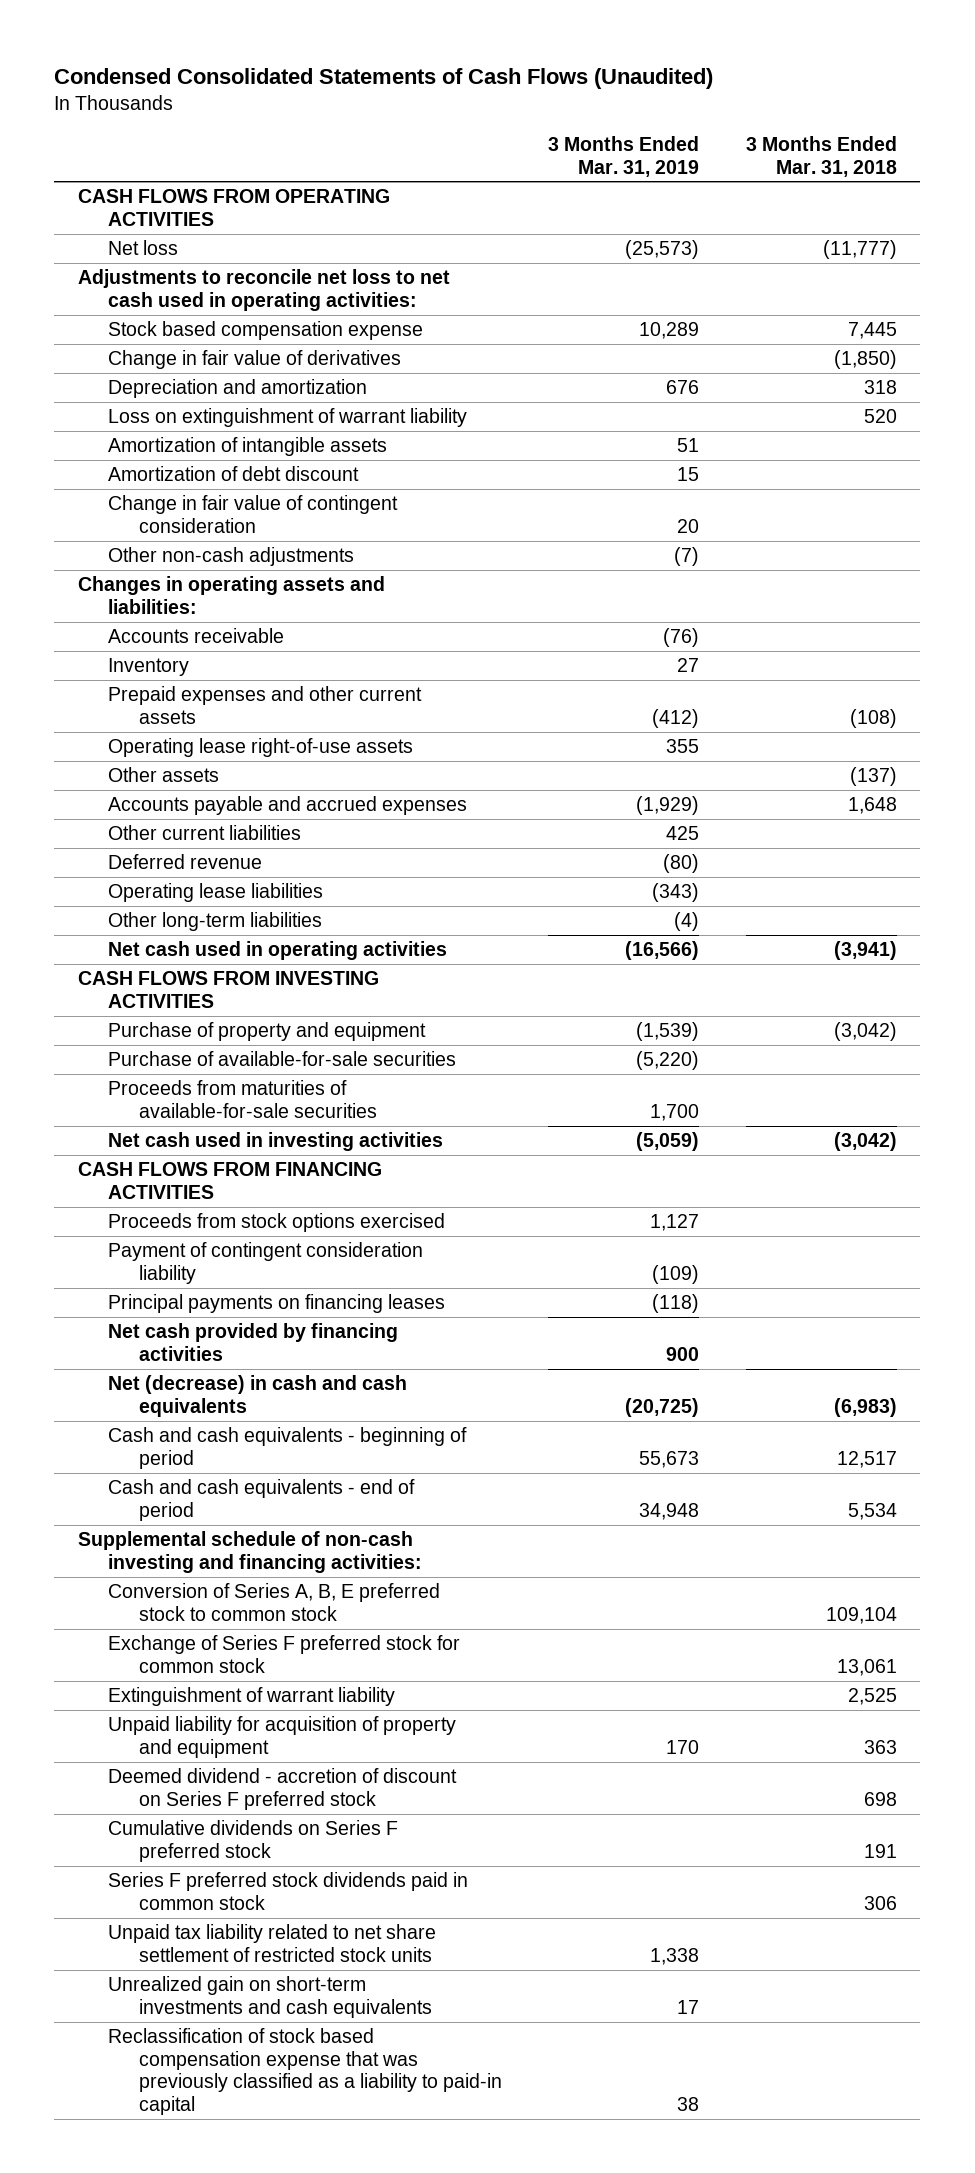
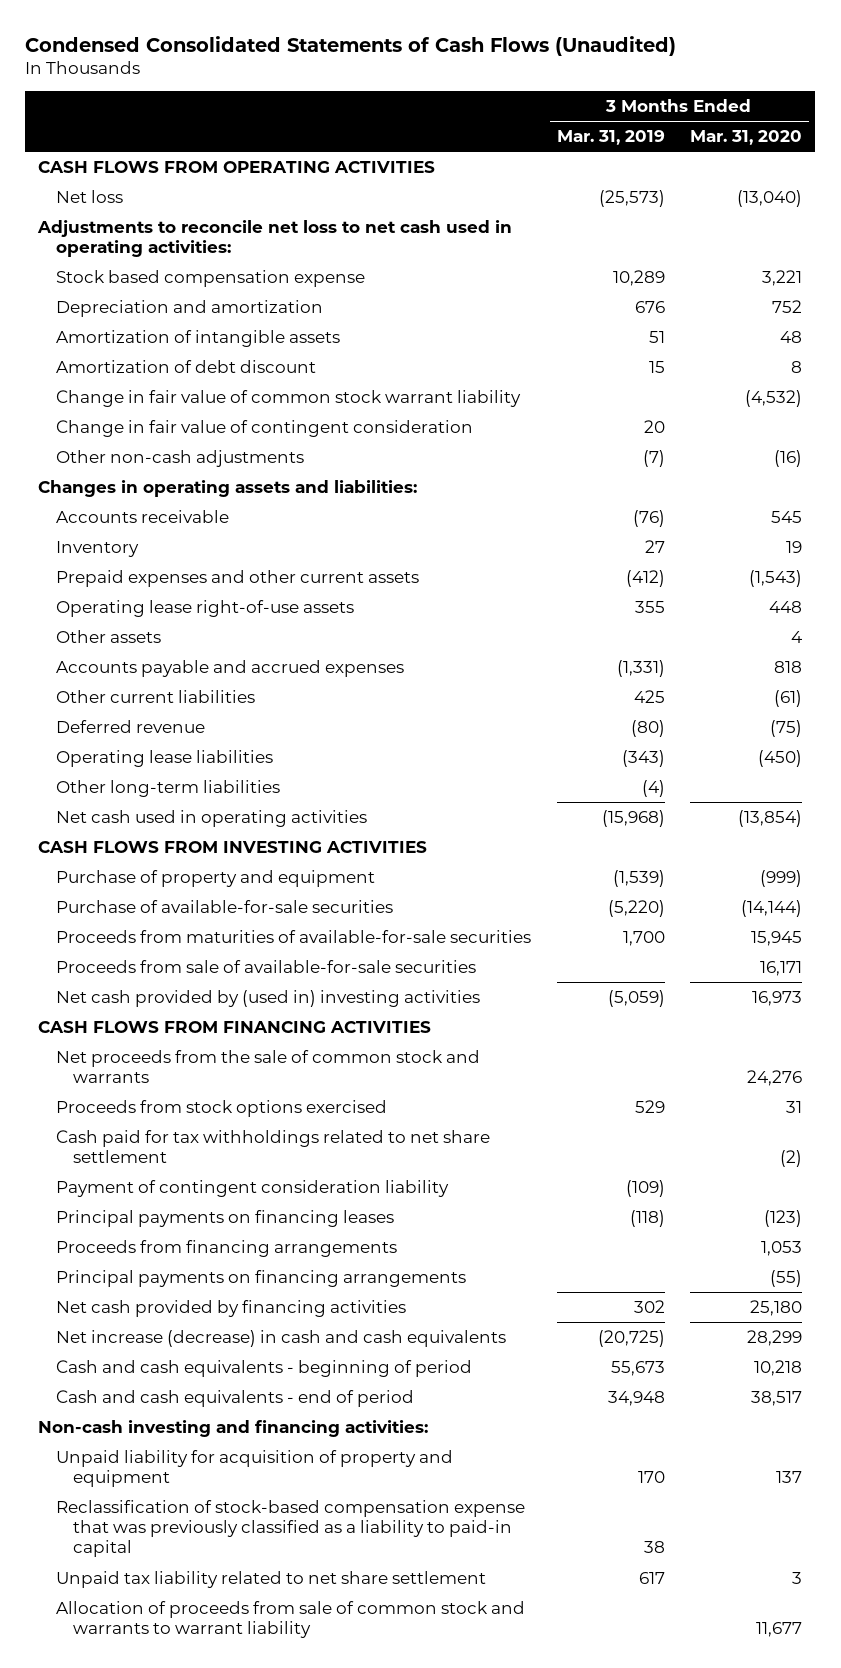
- | 3 Months Ended Mar. 31, 2019 | 3 Months Ended Mar. 31, 2018
+ | 3 Months Ended Mar. 31, 2019 | 3 Months Ended Mar. 31, 2020
- Change in fair value of derivatives | | (1,850)
- Loss on extinguishment of warrant liability | | 520
+ Change in fair value of common stock warrant liability | | (4,532)
- Accounts payable and accrued expenses | (1,929) | 1,648
+ Accounts payable and accrued expenses | (1,331) | 818
- Net cash used in operating activities | (16,566) | (3,941)
+ Net cash used in operating activities | (15,968) | (13,854)
- Net cash used in investing activities | (5,059) | (3,042)
+ Proceeds from sale of available-for-sale securities | | 16,171
+ Net cash provided by (used in) investing activities | (5,059) | 16,973
- Proceeds from stock options exercised | 1,127 |
+ Net proceeds from the sale of common stock and warrants | | 24,276
+ Proceeds from stock options exercised | 529 | 31
+ Cash paid for tax withholdings related to net share settlement | | (2)
- Net cash provided by financing activities | 900 |
- Net (decrease) in cash and cash equivalents | (20,725) | (6,983)
+ Proceeds from financing arrangements | | 1,053
+ Principal payments on financing arrangements | | (55)
+ Net cash provided by financing activities | 302 | 25,180
+ Net increase (decrease) in cash and cash equivalents | (20,725) | 28,299
- Supplemental schedule of non-cash investing and financing activities:
- Conversion of Series A, B, E preferred stock to common stock | | 109,104
- Exchange of Series F preferred stock for common stock | | 13,061
- Extinguishment of warrant liability | | 2,525
+ Non-cash investing and financing activities:
- Deemed dividend - accretion of discount on Series F preferred stock | | 698
- Cumulative dividends on Series F preferred stock | | 191
- Series F preferred stock dividends paid in common stock | | 306
- Unpaid tax liability related to net share settlement of restricted stock units | 1,338 |
- Unrealized gain on short-term investments and cash equivalents | 17 |
- Reclassification of stock based compensation expense that was previously classified as a liability to paid-in capital | 38 |
+ Reclassification of stock-based compensation expense that was previously classified as a liability to paid-in capital | 38 |
+ Unpaid tax liability related to net share settlement | 617 | 3
+ Allocation of proceeds from sale of common stock and warrants to warrant liability | | 11,677

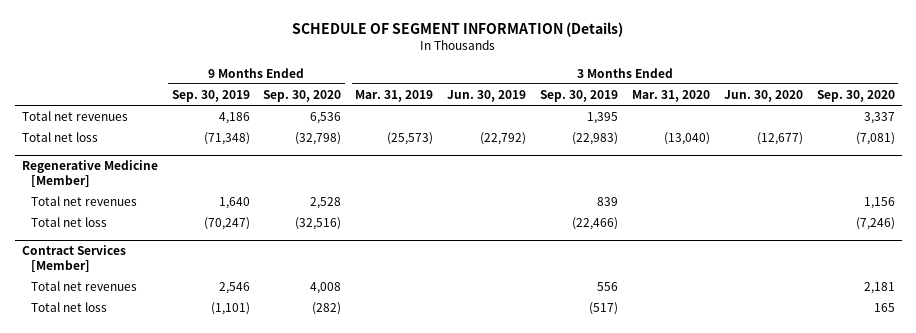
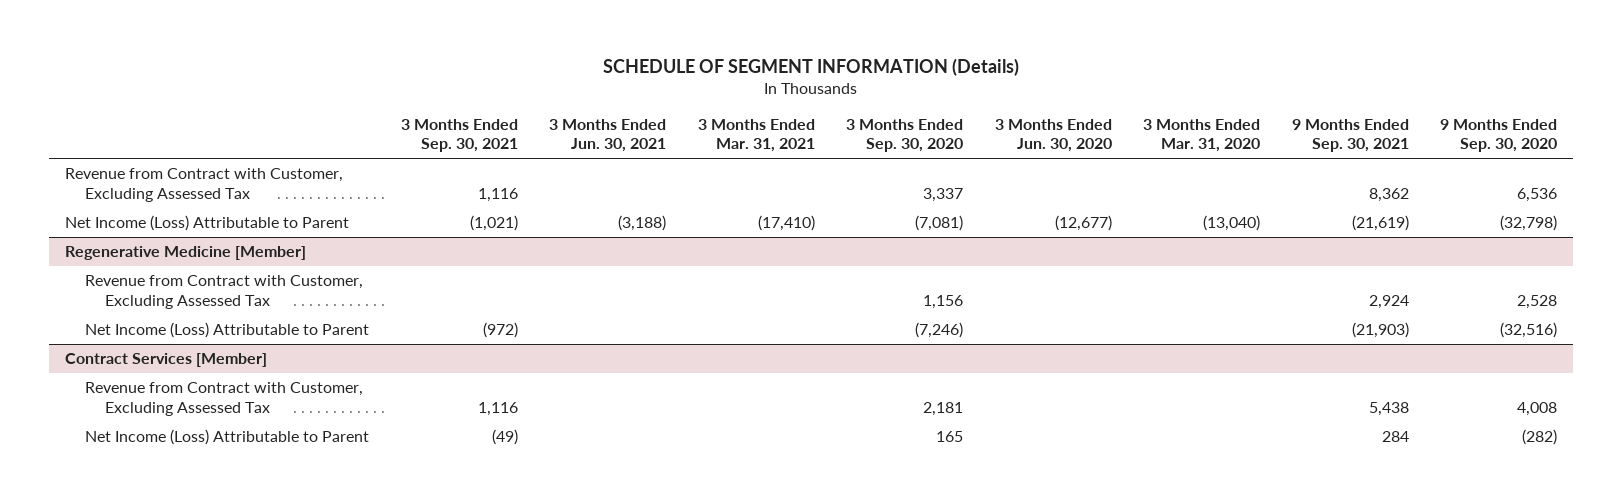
- | 9 Months Ended Sep. 30, 2019 | 9 Months Ended Sep. 30, 2020 | 3 Months Ended Mar. 31, 2019 | 3 Months Ended Jun. 30, 2019 | 3 Months Ended Sep. 30, 2019 | 3 Months Ended Mar. 31, 2020 | 3 Months Ended Jun. 30, 2020 | 3 Months Ended Sep. 30, 2020
+ | 3 Months Ended Sep. 30, 2021 | 3 Months Ended Jun. 30, 2021 | 3 Months Ended Mar. 31, 2021 | 3 Months Ended Sep. 30, 2020 | 3 Months Ended Jun. 30, 2020 | 3 Months Ended Mar. 31, 2020 | 9 Months Ended Sep. 30, 2021 | 9 Months Ended Sep. 30, 2020
- Total net revenues | 4,186 | 6,536 | | | 1,395 | | | 3,337
- Total net loss | (71,348) | (32,798) | (25,573) | (22,792) | (22,983) | (13,040) | (12,677) | (7,081)
+ Revenue from Contract with Customer, Excluding Assessed Tax | 1,116 | | | 3,337 | | | 8,362 | 6,536
+ Net Income (Loss) Attributable to Parent | (1,021) | (3,188) | (17,410) | (7,081) | (12,677) | (13,040) | (21,619) | (32,798)
@ Regenerative Medicine [Member]
- Total net revenues | 1,640 | 2,528 | | | 839 | | | 1,156
- Total net loss | (70,247) | (32,516) | | | (22,466) | | | (7,246)
+ Revenue from Contract with Customer, Excluding Assessed Tax | | | | 1,156 | | | 2,924 | 2,528
+ Net Income (Loss) Attributable to Parent | (972) | | | (7,246) | | | (21,903) | (32,516)
@ Contract Services [Member]
- Total net revenues | 2,546 | 4,008 | | | 556 | | | 2,181
- Total net loss | (1,101) | (282) | | | (517) | | | 165
+ Revenue from Contract with Customer, Excluding Assessed Tax | 1,116 | | | 2,181 | | | 5,438 | 4,008
+ Net Income (Loss) Attributable to Parent | (49) | | | 165 | | | 284 | (282)

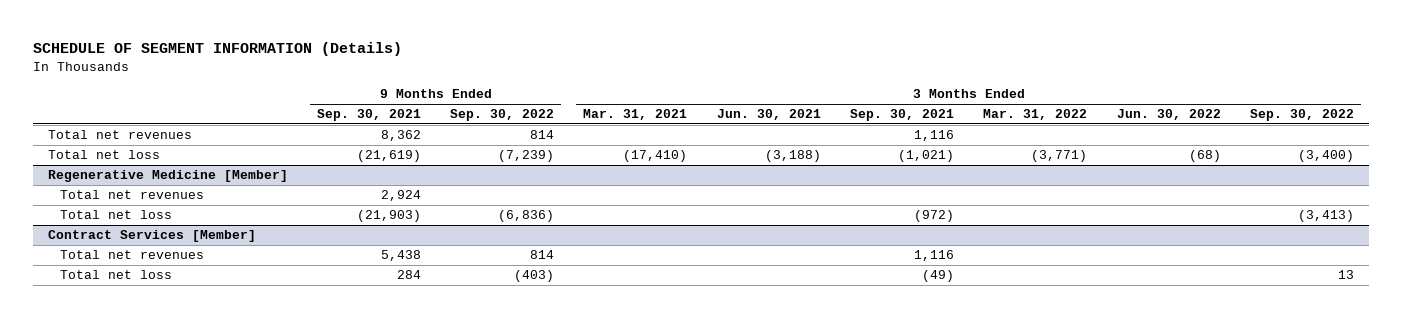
- | 3 Months Ended Sep. 30, 2021 | 3 Months Ended Jun. 30, 2021 | 3 Months Ended Mar. 31, 2021 | 3 Months Ended Sep. 30, 2020 | 3 Months Ended Jun. 30, 2020 | 3 Months Ended Mar. 31, 2020 | 9 Months Ended Sep. 30, 2021 | 9 Months Ended Sep. 30, 2020
+ | 9 Months Ended Sep. 30, 2021 | 9 Months Ended Sep. 30, 2022 | 3 Months Ended Mar. 31, 2021 | 3 Months Ended Jun. 30, 2021 | 3 Months Ended Sep. 30, 2021 | 3 Months Ended Mar. 31, 2022 | 3 Months Ended Jun. 30, 2022 | 3 Months Ended Sep. 30, 2022
- Revenue from Contract with Customer, Excluding Assessed Tax | 1,116 | | | 3,337 | | | 8,362 | 6,536
- Net Income (Loss) Attributable to Parent | (1,021) | (3,188) | (17,410) | (7,081) | (12,677) | (13,040) | (21,619) | (32,798)
+ Total net revenues | 8,362 | 814 | | | 1,116 | | |
+ Total net loss | (21,619) | (7,239) | (17,410) | (3,188) | (1,021) | (3,771) | (68) | (3,400)
@ Regenerative Medicine [Member]
- Revenue from Contract with Customer, Excluding Assessed Tax | | | | 1,156 | | | 2,924 | 2,528
- Net Income (Loss) Attributable to Parent | (972) | | | (7,246) | | | (21,903) | (32,516)
+ Total net revenues | 2,924 | | | | | | |
+ Total net loss | (21,903) | (6,836) | | | (972) | | | (3,413)
@ Contract Services [Member]
- Revenue from Contract with Customer, Excluding Assessed Tax | 1,116 | | | 2,181 | | | 5,438 | 4,008
- Net Income (Loss) Attributable to Parent | (49) | | | 165 | | | 284 | (282)
+ Total net revenues | 5,438 | 814 | | | 1,116 | | |
+ Total net loss | 284 | (403) | | | (49) | | | 13

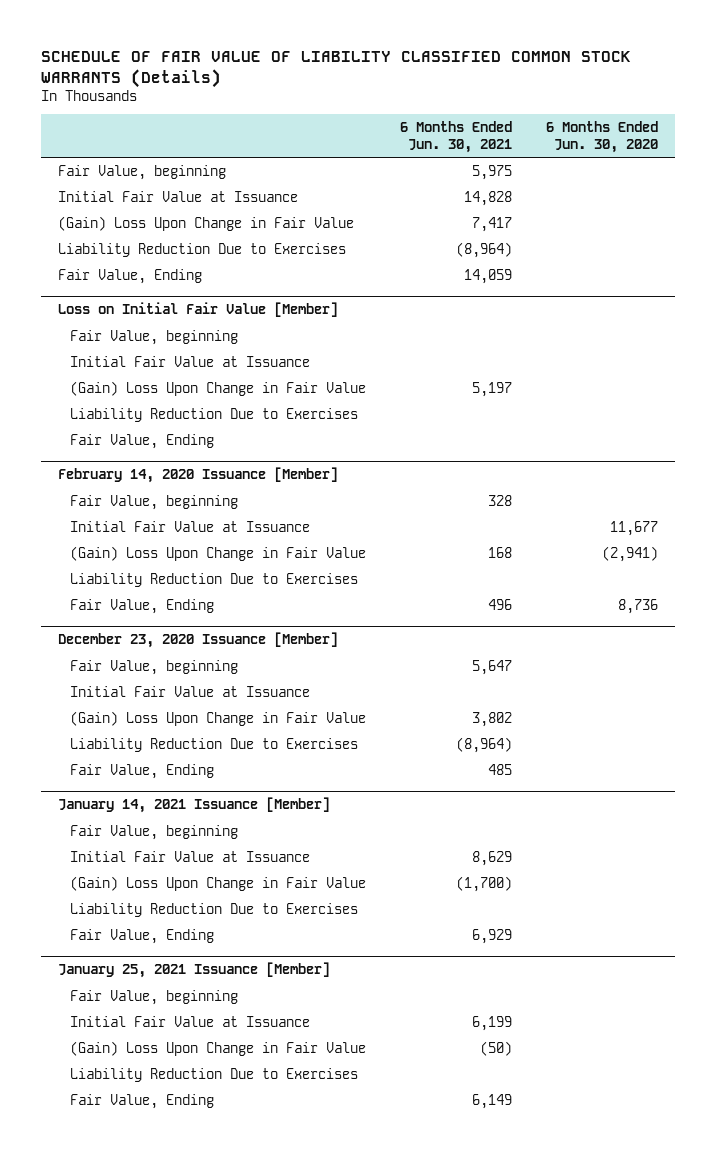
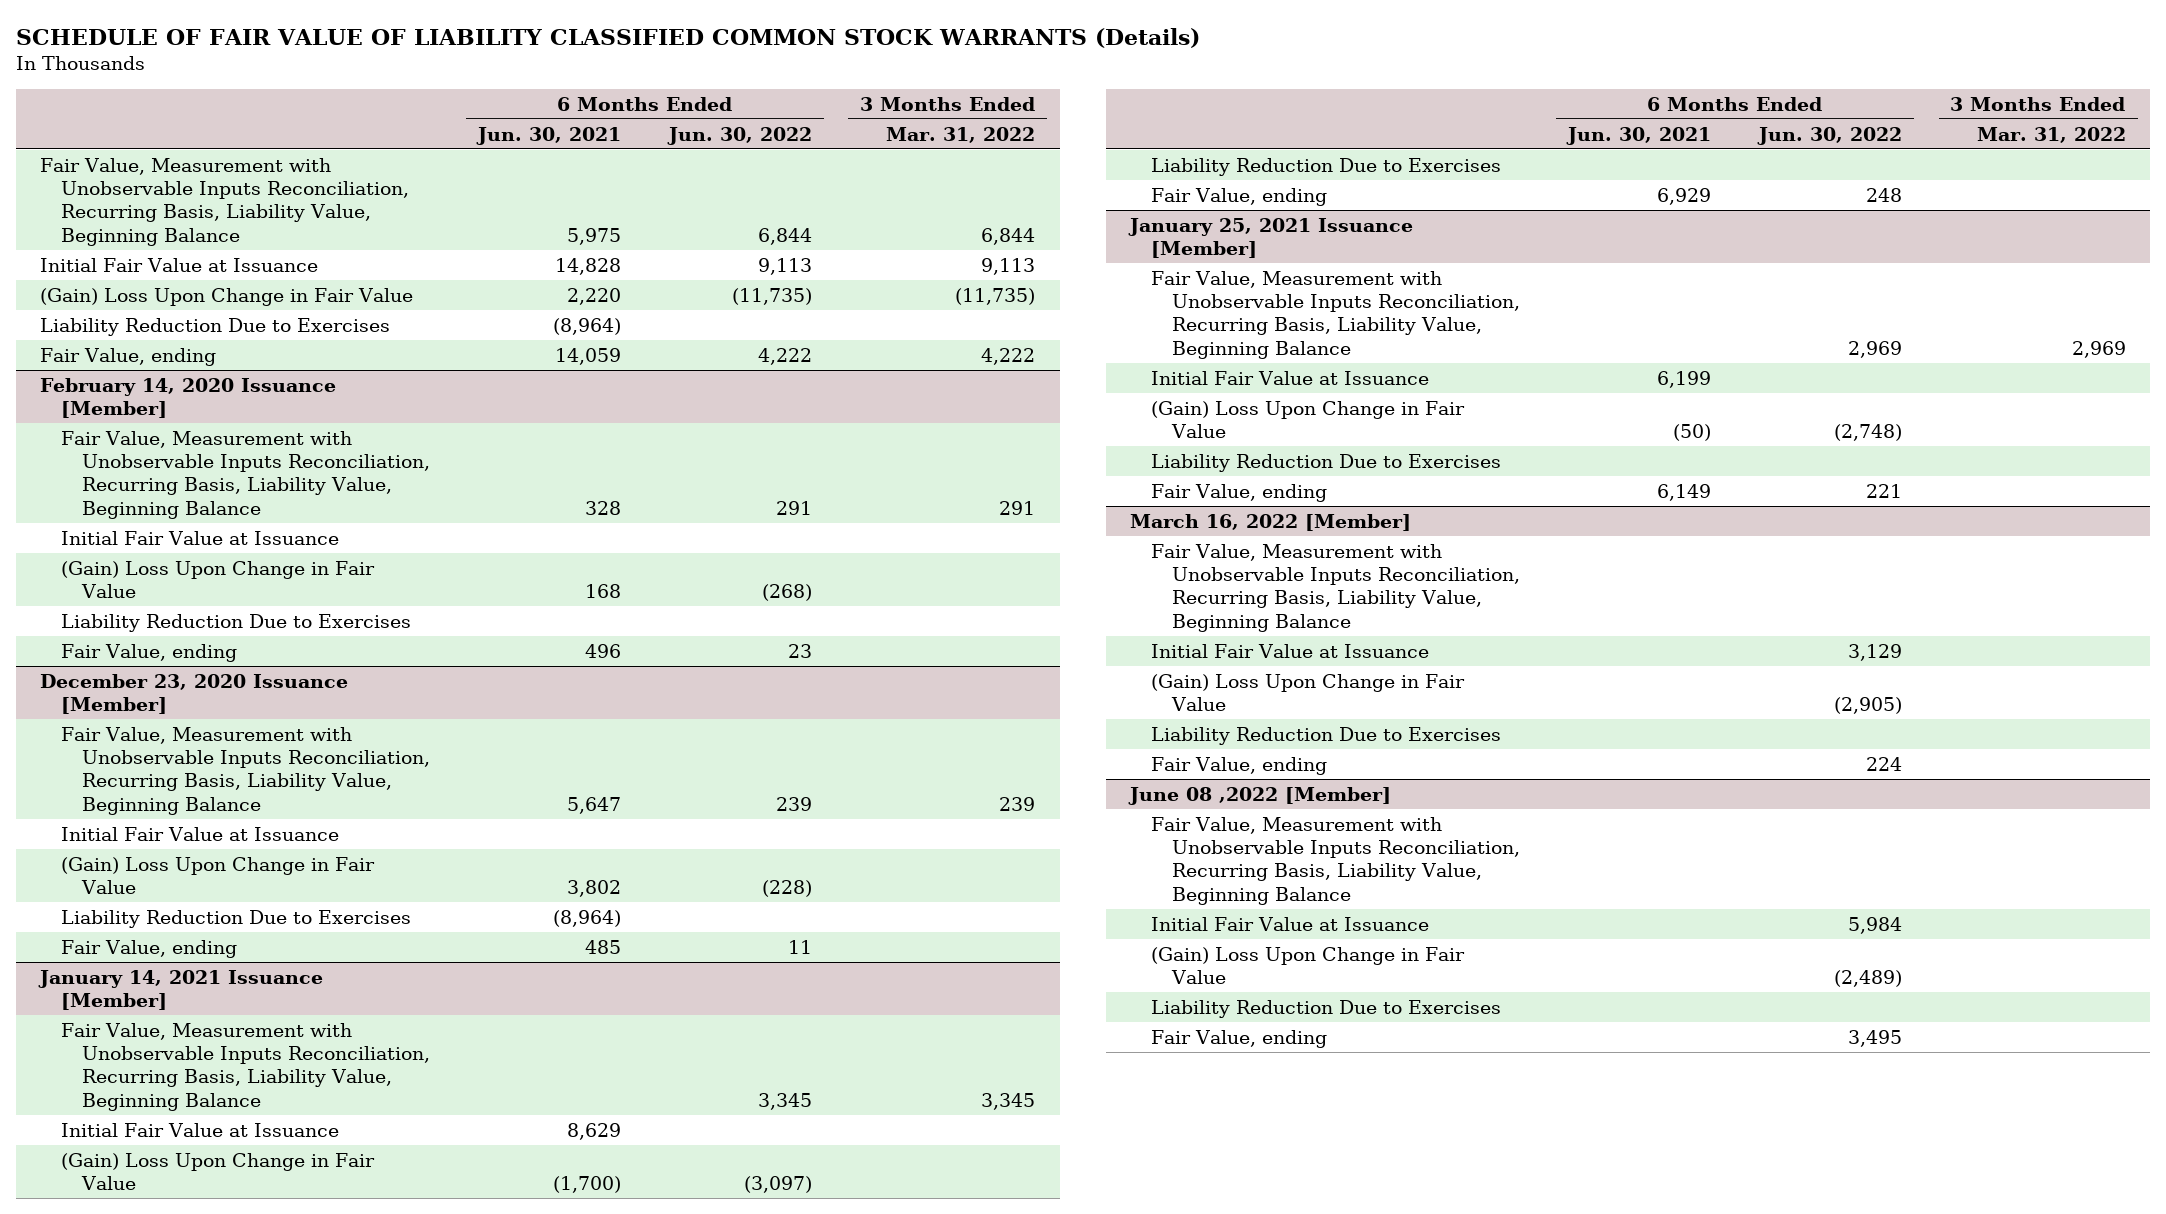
- | 6 Months Ended Jun. 30, 2021 | 6 Months Ended Jun. 30, 2020
+ | 6 Months Ended Jun. 30, 2021 | 6 Months Ended Jun. 30, 2022 | 3 Months Ended Mar. 31, 2022
- Fair Value, beginning | 5,975 |
+ Fair Value, Measurement with Unobservable Inputs Reconciliation, Recurring Basis, Liability Value, Beginning Balance | 5,975 | 6,844 | 6,844
- (Gain) Loss Upon Change in Fair Value | 7,417 |
+ (Gain) Loss Upon Change in Fair Value | 2,220 | (11,735) | (11,735)
- Fair Value, Ending | 14,059 |
- Loss on Initial Fair Value [Member]
- Fair Value, beginning
- Initial Fair Value at Issuance
- (Gain) Loss Upon Change in Fair Value | 5,197 |
- Liability Reduction Due to Exercises
- Fair Value, Ending
+ Fair Value, ending | 14,059 | 4,222 | 4,222
@ February 14, 2020 Issuance [Member]
- Fair Value, beginning | 328 |
+ Fair Value, Measurement with Unobservable Inputs Reconciliation, Recurring Basis, Liability Value, Beginning Balance | 328 | 291 | 291
- Fair Value, Ending | 496 | 8,736
+ Fair Value, ending | 496 | 23 |
@ December 23, 2020 Issuance [Member]
- Fair Value, beginning | 5,647 |
+ Fair Value, Measurement with Unobservable Inputs Reconciliation, Recurring Basis, Liability Value, Beginning Balance | 5,647 | 239 | 239
- Fair Value, Ending | 485 |
+ Fair Value, ending | 485 | 11 |
@ January 14, 2021 Issuance [Member]
- Fair Value, beginning
+ Fair Value, Measurement with Unobservable Inputs Reconciliation, Recurring Basis, Liability Value, Beginning Balance | | 3,345 | 3,345
- Fair Value, Ending | 6,929 |
+ Fair Value, ending | 6,929 | 248 |
@ January 25, 2021 Issuance [Member]
- Fair Value, beginning
+ Fair Value, Measurement with Unobservable Inputs Reconciliation, Recurring Basis, Liability Value, Beginning Balance | | 2,969 | 2,969
- Fair Value, Ending | 6,149 |
+ Fair Value, ending | 6,149 | 221 |
+ March 16, 2022 [Member]
+ Fair Value, Measurement with Unobservable Inputs Reconciliation, Recurring Basis, Liability Value, Beginning Balance
+ Initial Fair Value at Issuance | | 3,129 |
+ (Gain) Loss Upon Change in Fair Value | | (2,905) |
+ Liability Reduction Due to Exercises
+ Fair Value, ending | | 224 |
+ June 08 ,2022 [Member]
+ Fair Value, Measurement with Unobservable Inputs Reconciliation, Recurring Basis, Liability Value, Beginning Balance
+ Initial Fair Value at Issuance | | 5,984 |
+ (Gain) Loss Upon Change in Fair Value | | (2,489) |
+ Liability Reduction Due to Exercises
+ Fair Value, ending | | 3,495 |

